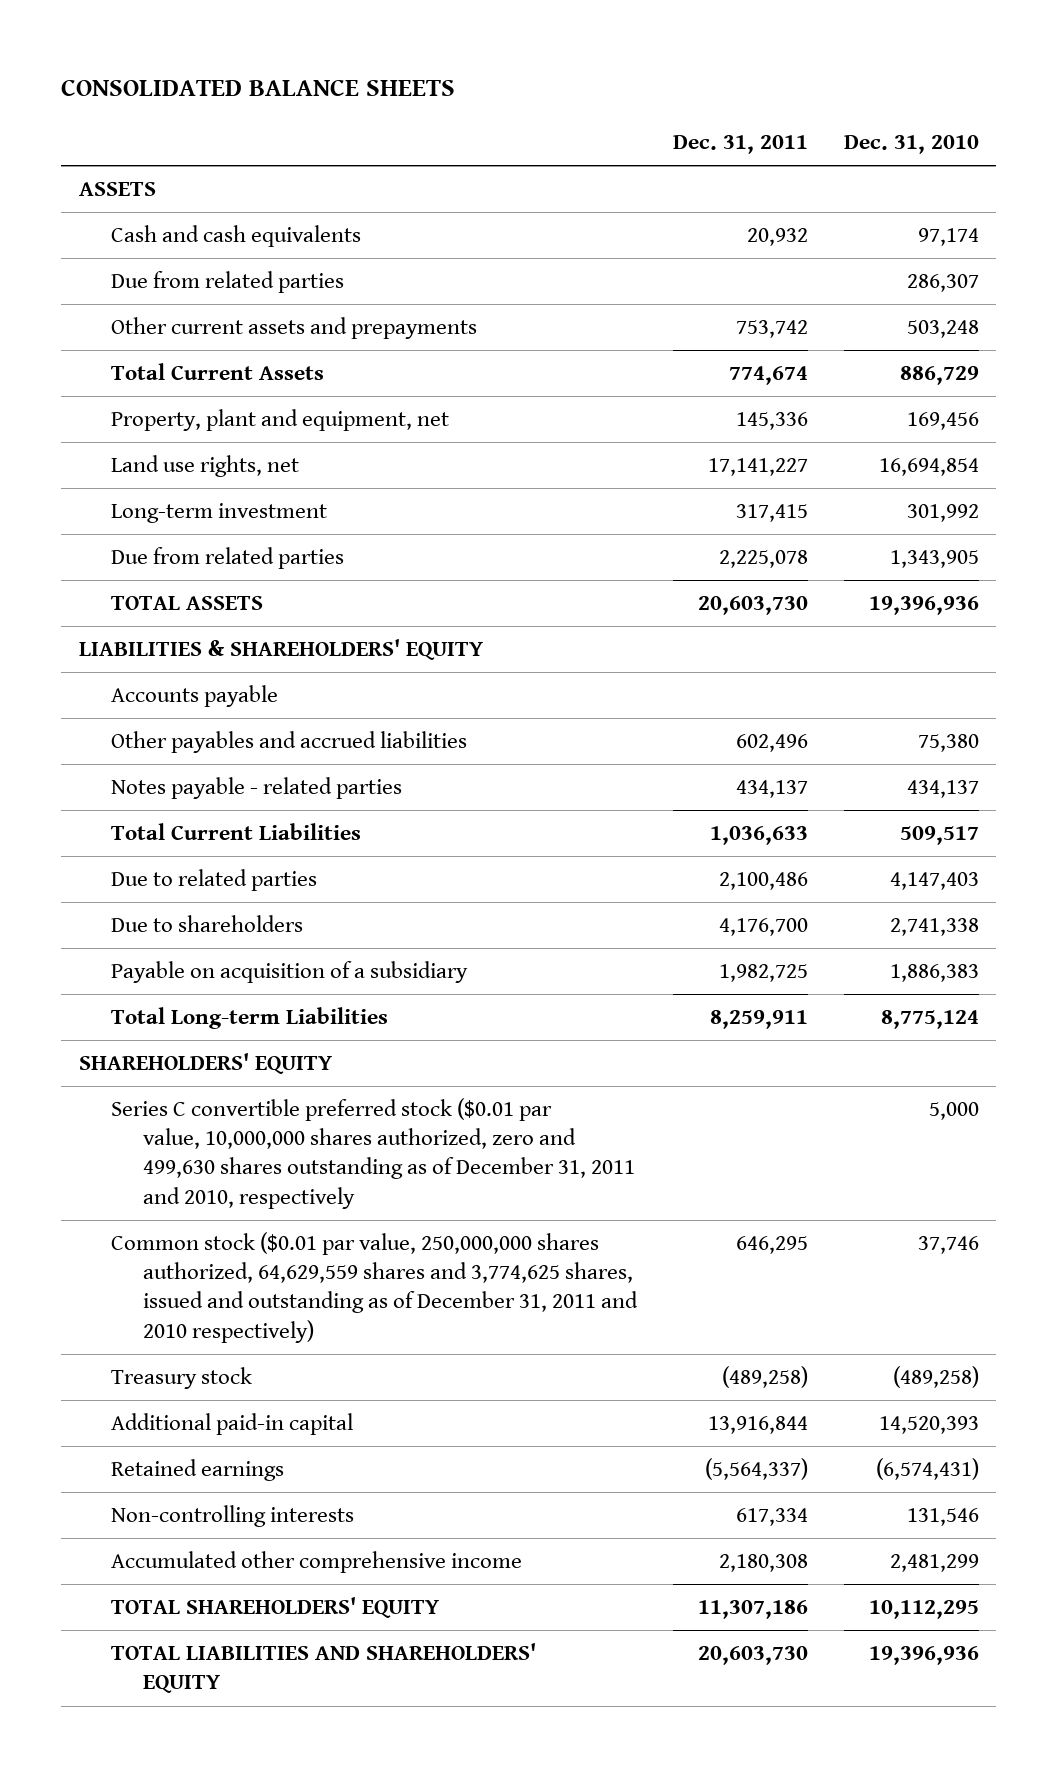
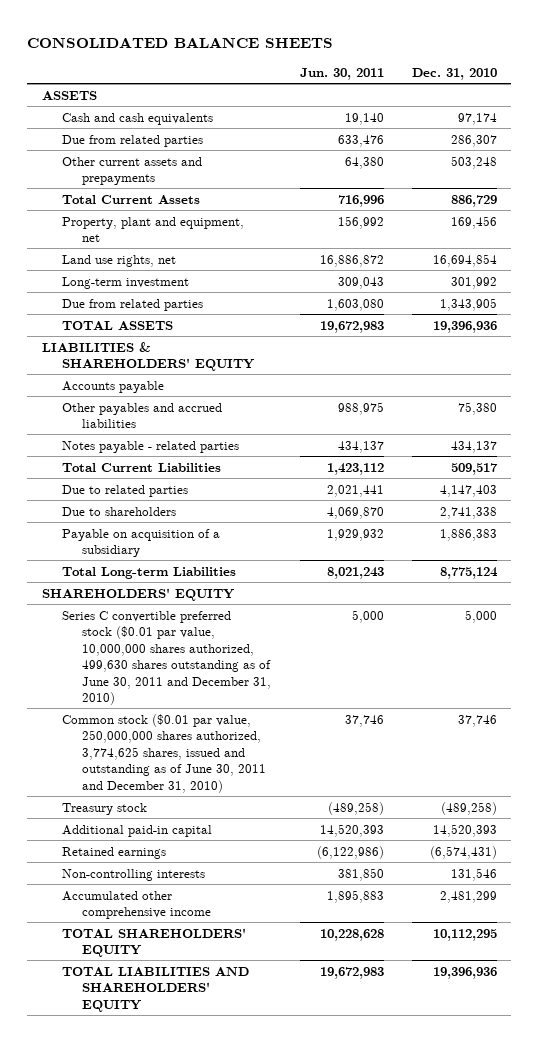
- | Dec. 31, 2011 | Dec. 31, 2010
+ | Jun. 30, 2011 | Dec. 31, 2010
- Series C convertible preferred stock ($0.01 par value, 10,000,000 shares authorized, zero and 499,630 shares outstanding as of December 31, 2011 and 2010, respectively | | 5,000
- Common stock ($0.01 par value, 250,000,000 shares authorized, 64,629,559 shares and 3,774,625 shares, issued and outstanding as of December 31, 2011 and 2010 respectively) | 646,295 | 37,746
+ Series C convertible preferred stock ($0.01 par value, 10,000,000 shares authorized, 499,630 shares outstanding as of June 30, 2011 and December 31, 2010) | 5,000 | 5,000
+ Common stock ($0.01 par value, 250,000,000 shares authorized, 3,774,625 shares, issued and outstanding as of June 30, 2011 and December 31, 2010) | 37,746 | 37,746

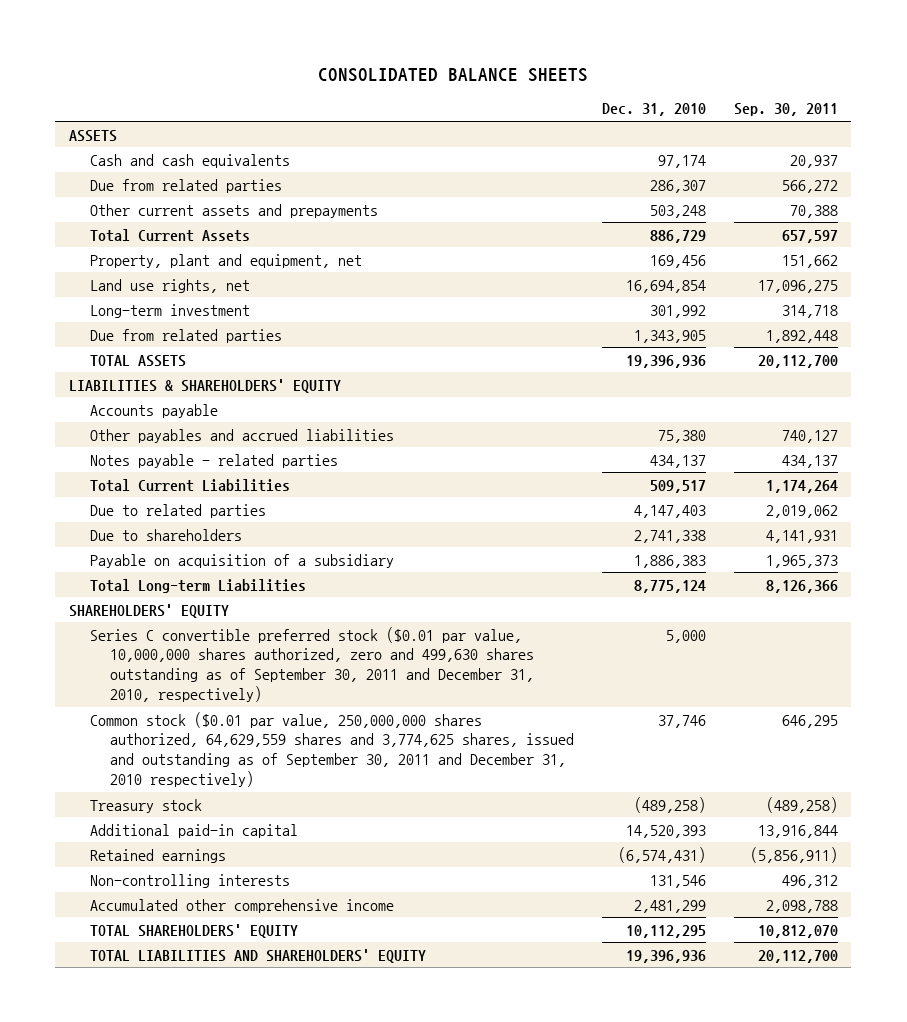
- | Jun. 30, 2011 | Dec. 31, 2010
+ | Dec. 31, 2010 | Sep. 30, 2011
- Series C convertible preferred stock ($0.01 par value, 10,000,000 shares authorized, 499,630 shares outstanding as of June 30, 2011 and December 31, 2010) | 5,000 | 5,000
- Common stock ($0.01 par value, 250,000,000 shares authorized, 3,774,625 shares, issued and outstanding as of June 30, 2011 and December 31, 2010) | 37,746 | 37,746
+ Series C convertible preferred stock ($0.01 par value, 10,000,000 shares authorized, zero and 499,630 shares outstanding as of September 30, 2011 and December 31, 2010, respectively) | 5,000 |
+ Common stock ($0.01 par value, 250,000,000 shares authorized, 64,629,559 shares and 3,774,625 shares, issued and outstanding as of September 30, 2011 and December 31, 2010 respectively) | 37,746 | 646,295

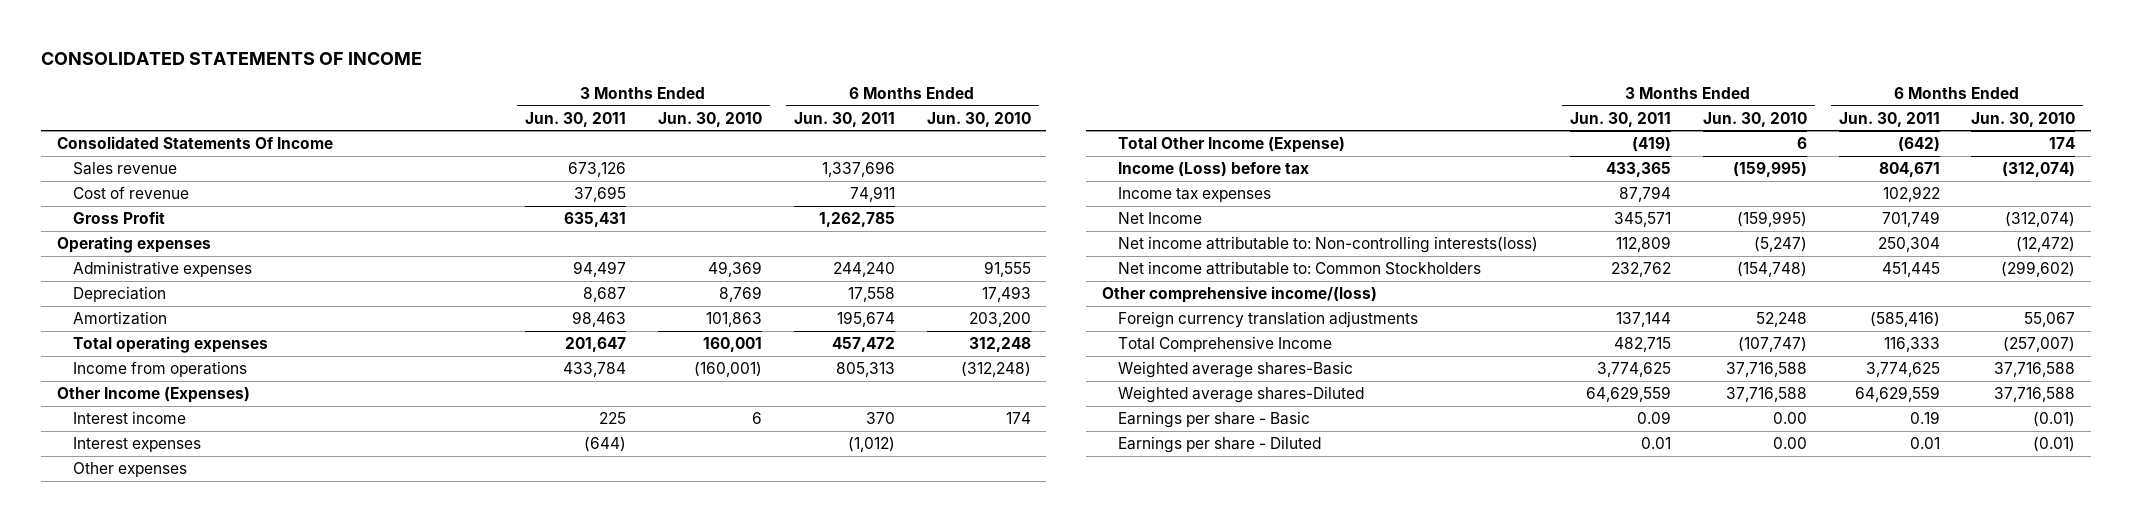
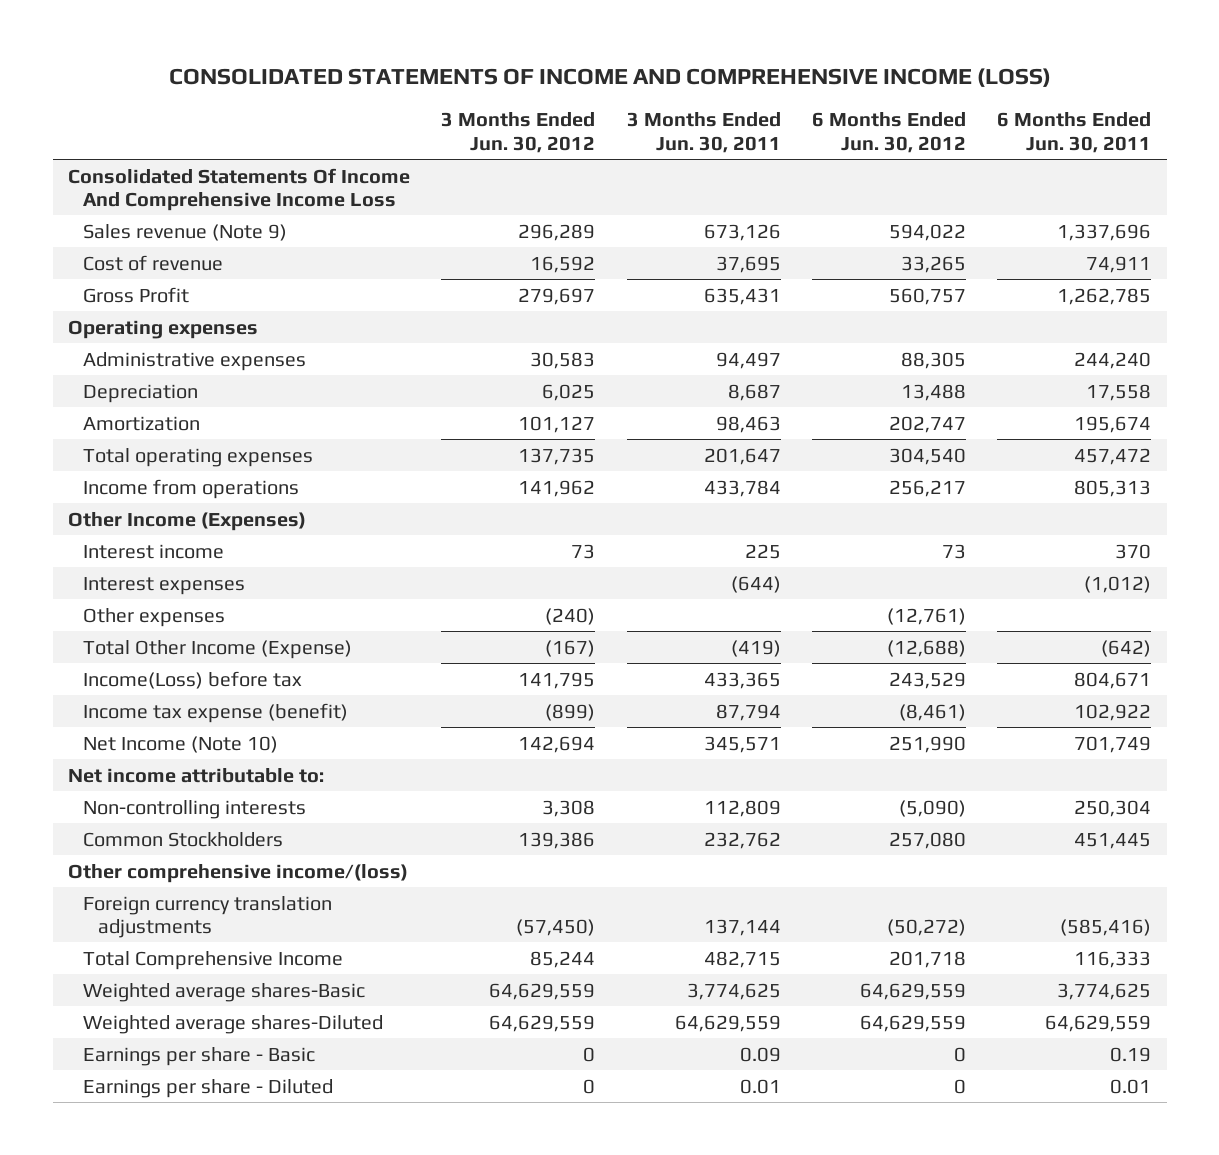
- CONSOLIDATED STATEMENTS OF INCOME
+ CONSOLIDATED STATEMENTS OF INCOME AND COMPREHENSIVE INCOME (LOSS)
- | 3 Months Ended Jun. 30, 2011 | 3 Months Ended Jun. 30, 2010 | 6 Months Ended Jun. 30, 2011 | 6 Months Ended Jun. 30, 2010
+ | 3 Months Ended Jun. 30, 2012 | 3 Months Ended Jun. 30, 2011 | 6 Months Ended Jun. 30, 2012 | 6 Months Ended Jun. 30, 2011
- Consolidated Statements Of Income
- Sales revenue | 673,126 | | 1,337,696 |
+ Consolidated Statements Of Income And Comprehensive Income Loss
+ Sales revenue (Note 9) | 296,289 | 673,126 | 594,022 | 1,337,696
- Income (Loss) before tax | 433,365 | (159,995) | 804,671 | (312,074)
- Income tax expenses | 87,794 | | 102,922 |
- Net Income | 345,571 | (159,995) | 701,749 | (312,074)
- Net income attributable to: Non-controlling interests(loss) | 112,809 | (5,247) | 250,304 | (12,472)
- Net income attributable to: Common Stockholders | 232,762 | (154,748) | 451,445 | (299,602)
+ Income(Loss) before tax | 141,795 | 433,365 | 243,529 | 804,671
+ Income tax expense (benefit) | (899) | 87,794 | (8,461) | 102,922
+ Net Income (Note 10) | 142,694 | 345,571 | 251,990 | 701,749
+ Net income attributable to:
+ Non-controlling interests | 3,308 | 112,809 | (5,090) | 250,304
+ Common Stockholders | 139,386 | 232,762 | 257,080 | 451,445

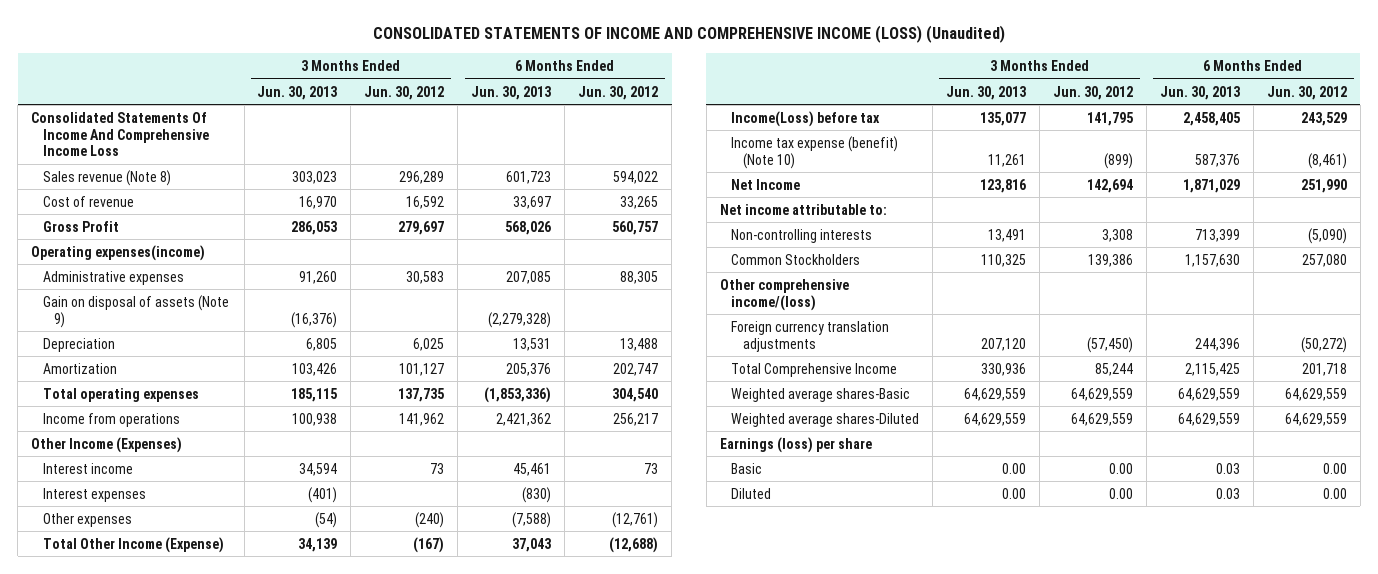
- CONSOLIDATED STATEMENTS OF INCOME AND COMPREHENSIVE INCOME (LOSS)
+ CONSOLIDATED STATEMENTS OF INCOME AND COMPREHENSIVE INCOME (LOSS) (Unaudited)
- | 3 Months Ended Jun. 30, 2012 | 3 Months Ended Jun. 30, 2011 | 6 Months Ended Jun. 30, 2012 | 6 Months Ended Jun. 30, 2011
+ | 3 Months Ended Jun. 30, 2013 | 3 Months Ended Jun. 30, 2012 | 6 Months Ended Jun. 30, 2013 | 6 Months Ended Jun. 30, 2012
- Sales revenue (Note 9) | 296,289 | 673,126 | 594,022 | 1,337,696
+ Sales revenue (Note 8) | 303,023 | 296,289 | 601,723 | 594,022
- Operating expenses
+ Operating expenses(income)
+ Gain on disposal of assets (Note 9) | (16,376) | | (2,279,328) |
- Income tax expense (benefit) | (899) | 87,794 | (8,461) | 102,922
- Net Income (Note 10) | 142,694 | 345,571 | 251,990 | 701,749
+ Income tax expense (benefit) (Note 10) | 11,261 | (899) | 587,376 | (8,461)
+ Net Income | 123,816 | 142,694 | 1,871,029 | 251,990
- Earnings per share - Basic | 0 | 0.09 | 0 | 0.19
- Earnings per share - Diluted | 0 | 0.01 | 0 | 0.01
+ Earnings (loss) per share
+ Basic | 0.00 | 0.00 | 0.03 | 0.00
+ Diluted | 0.00 | 0.00 | 0.03 | 0.00

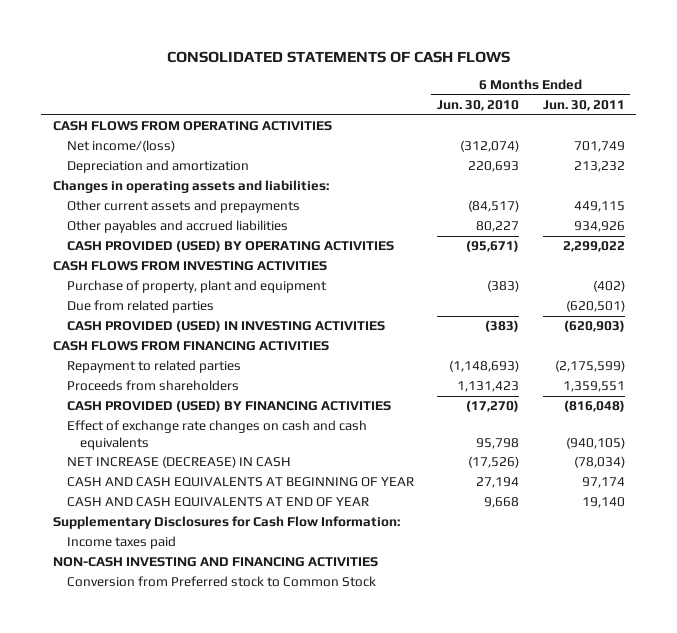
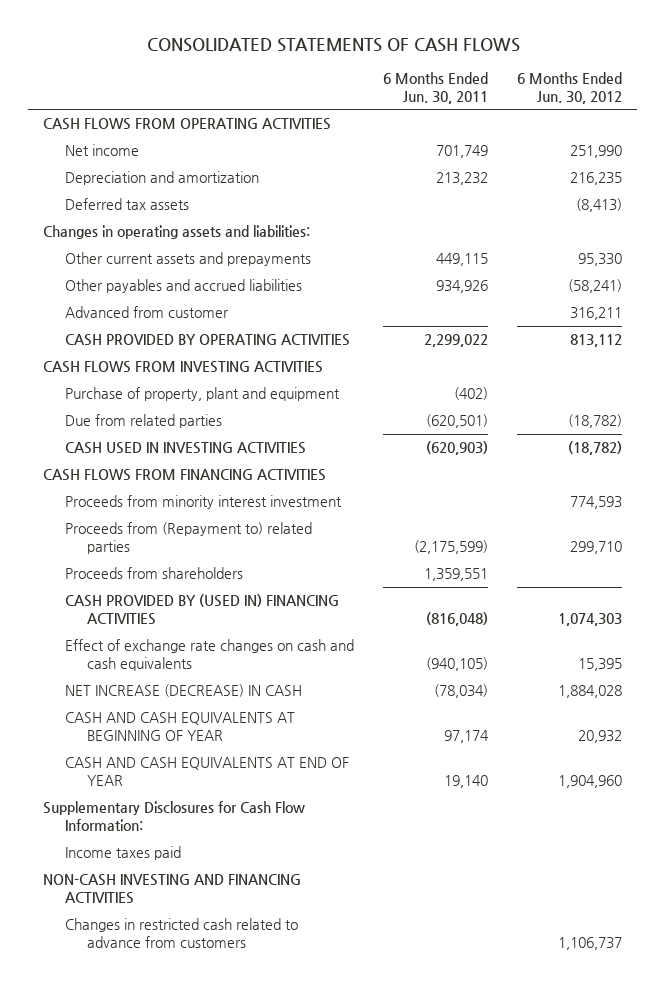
- | 6 Months Ended Jun. 30, 2010 | 6 Months Ended Jun. 30, 2011
+ | 6 Months Ended Jun. 30, 2011 | 6 Months Ended Jun. 30, 2012
- Net income/(loss) | (312,074) | 701,749
+ Net income | 701,749 | 251,990
+ Deferred tax assets | | (8,413)
- CASH PROVIDED (USED) BY OPERATING ACTIVITIES | (95,671) | 2,299,022
+ Advanced from customer | | 316,211
+ CASH PROVIDED BY OPERATING ACTIVITIES | 2,299,022 | 813,112
- CASH PROVIDED (USED) IN INVESTING ACTIVITIES | (383) | (620,903)
+ CASH USED IN INVESTING ACTIVITIES | (620,903) | (18,782)
- Repayment to related parties | (1,148,693) | (2,175,599)
+ Proceeds from minority interest investment | | 774,593
+ Proceeds from (Repayment to) related parties | (2,175,599) | 299,710
- CASH PROVIDED (USED) BY FINANCING ACTIVITIES | (17,270) | (816,048)
+ CASH PROVIDED BY (USED IN) FINANCING ACTIVITIES | (816,048) | 1,074,303
- Conversion from Preferred stock to Common Stock
+ Changes in restricted cash related to advance from customers | | 1,106,737

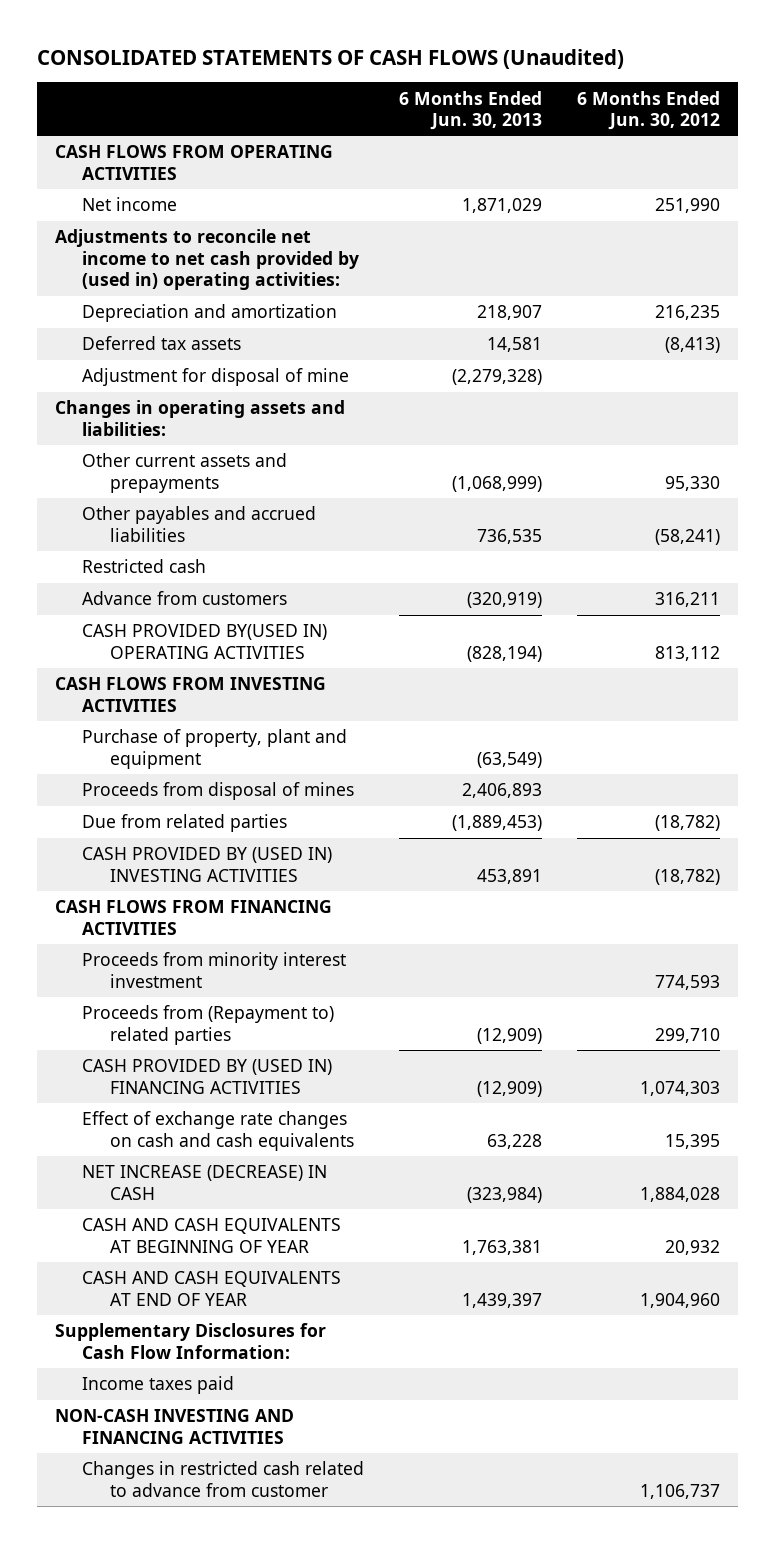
- CONSOLIDATED STATEMENTS OF CASH FLOWS
+ CONSOLIDATED STATEMENTS OF CASH FLOWS (Unaudited)
- | 6 Months Ended Jun. 30, 2011 | 6 Months Ended Jun. 30, 2012
+ | 6 Months Ended Jun. 30, 2013 | 6 Months Ended Jun. 30, 2012
+ Adjustments to reconcile net income to net cash provided by (used in) operating activities:
+ Adjustment for disposal of mine | (2,279,328) |
- Advanced from customer | | 316,211
- CASH PROVIDED BY OPERATING ACTIVITIES | 2,299,022 | 813,112
+ Restricted cash
+ Advance from customers | (320,919) | 316,211
+ CASH PROVIDED BY(USED IN) OPERATING ACTIVITIES | (828,194) | 813,112
+ Proceeds from disposal of mines | 2,406,893 |
- CASH USED IN INVESTING ACTIVITIES | (620,903) | (18,782)
+ CASH PROVIDED BY (USED IN) INVESTING ACTIVITIES | 453,891 | (18,782)
- Proceeds from shareholders | 1,359,551 |
- Changes in restricted cash related to advance from customers | | 1,106,737
+ Changes in restricted cash related to advance from customer | | 1,106,737

